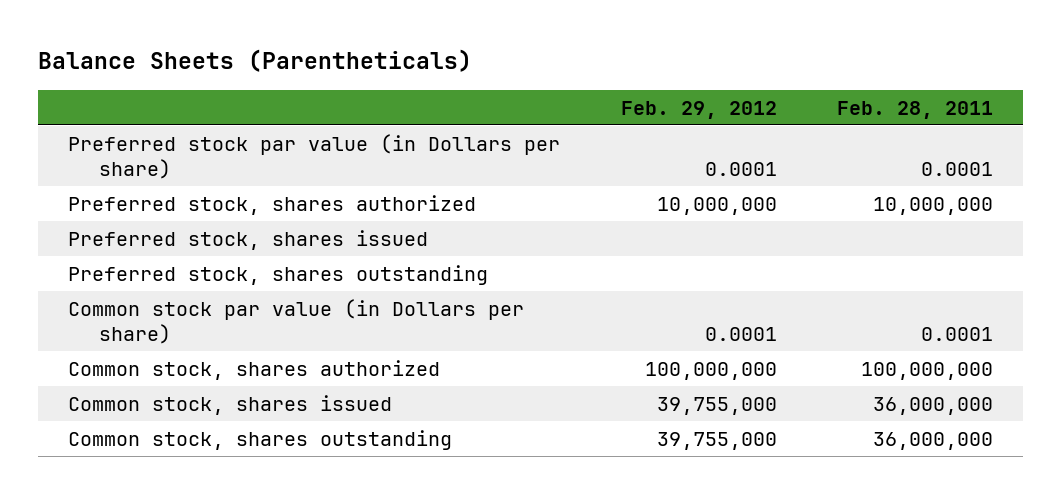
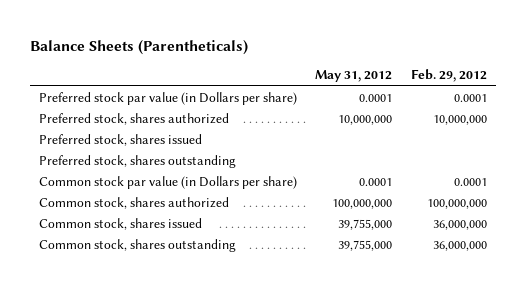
- | Feb. 29, 2012 | Feb. 28, 2011
+ | May 31, 2012 | Feb. 29, 2012
- Common stock, shares issued | 39,755,000 | 36,000,000
- Common stock, shares outstanding | 39,755,000 | 36,000,000
+ Common stock, shares issued | 39,755,000 | 36,000,000
+ Common stock, shares outstanding | 39,755,000 | 36,000,000

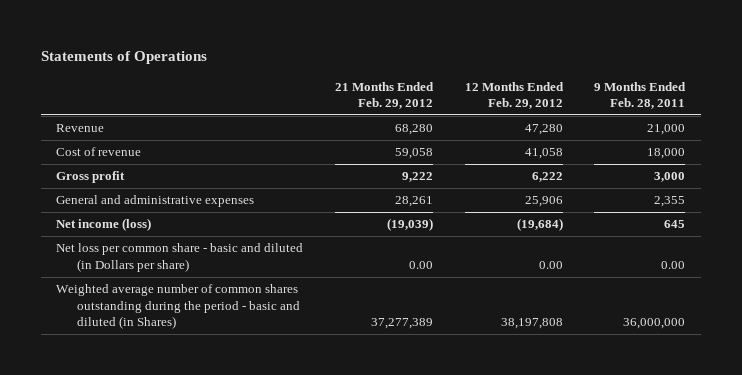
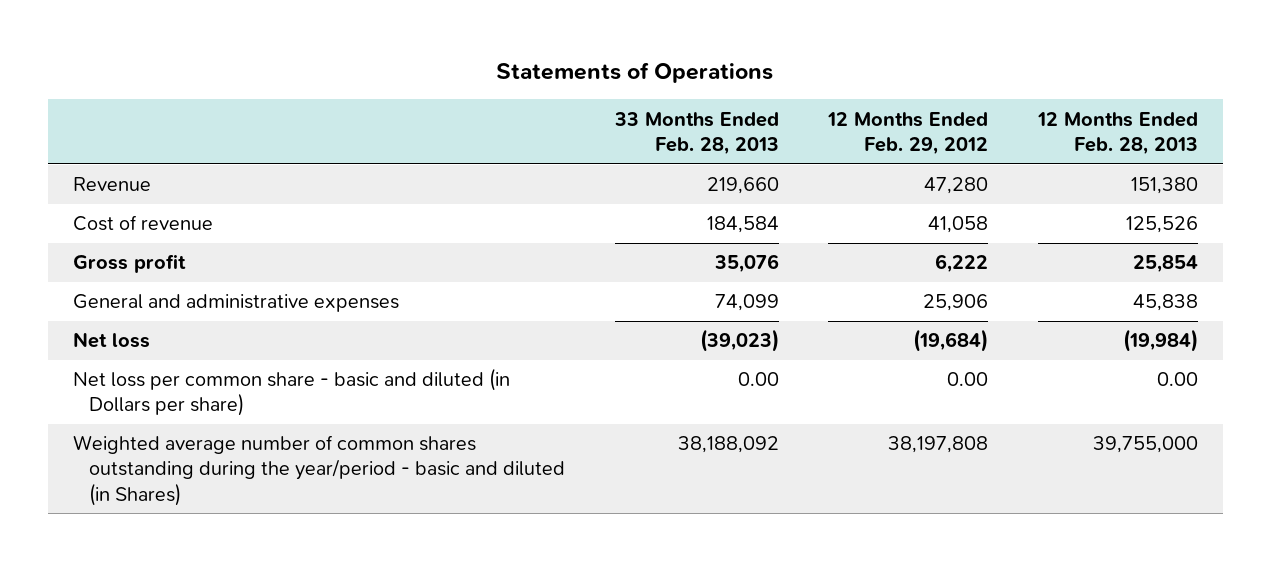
- | 21 Months Ended Feb. 29, 2012 | 12 Months Ended Feb. 29, 2012 | 9 Months Ended Feb. 28, 2011
+ | 33 Months Ended Feb. 28, 2013 | 12 Months Ended Feb. 29, 2012 | 12 Months Ended Feb. 28, 2013
- Net income (loss) | (19,039) | (19,684) | 645
+ Net loss | (39,023) | (19,684) | (19,984)
- Weighted average number of common shares outstanding during the period - basic and diluted (in Shares) | 37,277,389 | 38,197,808 | 36,000,000
+ Weighted average number of common shares outstanding during the year/period - basic and diluted (in Shares) | 38,188,092 | 38,197,808 | 39,755,000

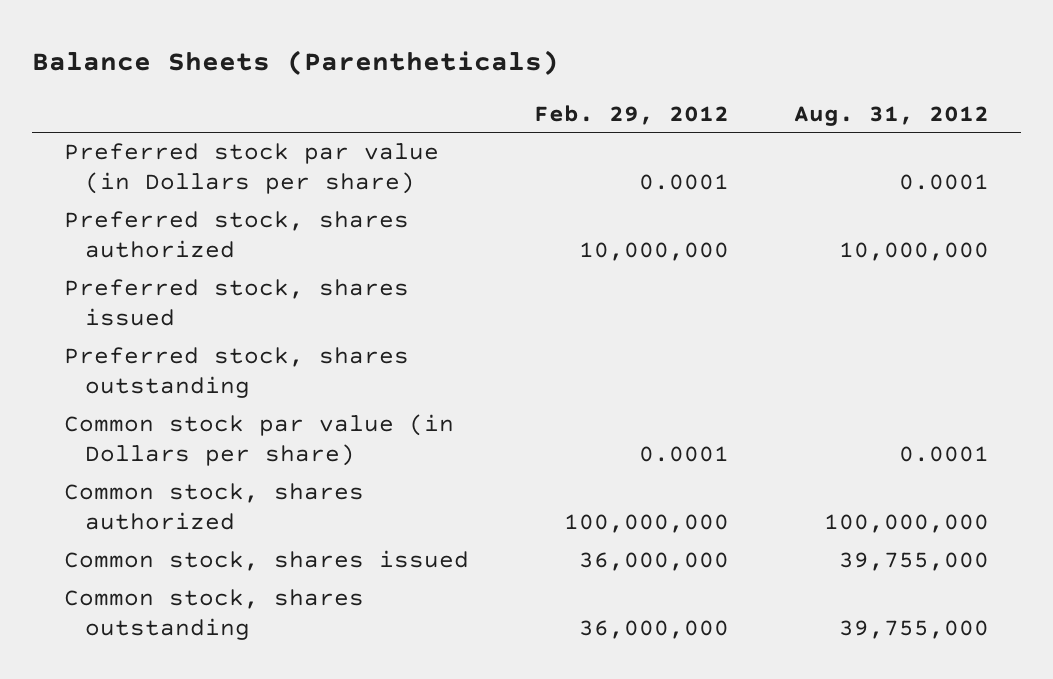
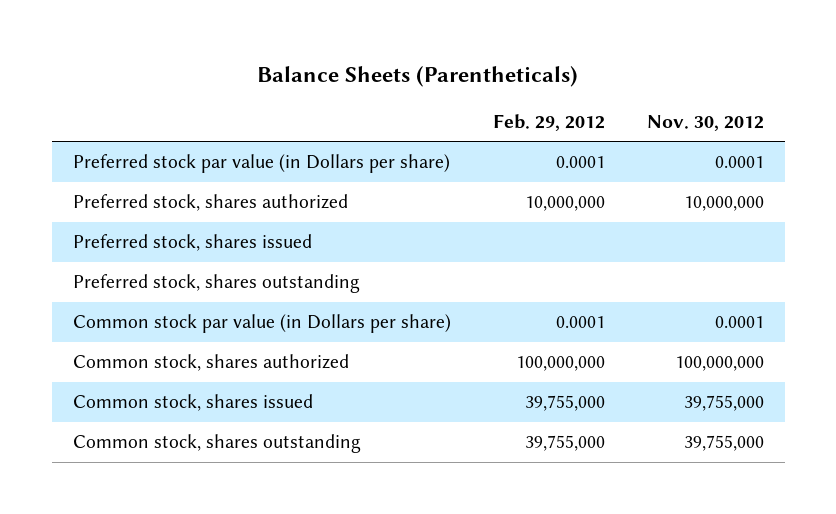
- | Feb. 29, 2012 | Aug. 31, 2012
+ | Feb. 29, 2012 | Nov. 30, 2012
- Common stock, shares issued | 36,000,000 | 39,755,000
- Common stock, shares outstanding | 36,000,000 | 39,755,000
+ Common stock, shares issued | 39,755,000 | 39,755,000
+ Common stock, shares outstanding | 39,755,000 | 39,755,000

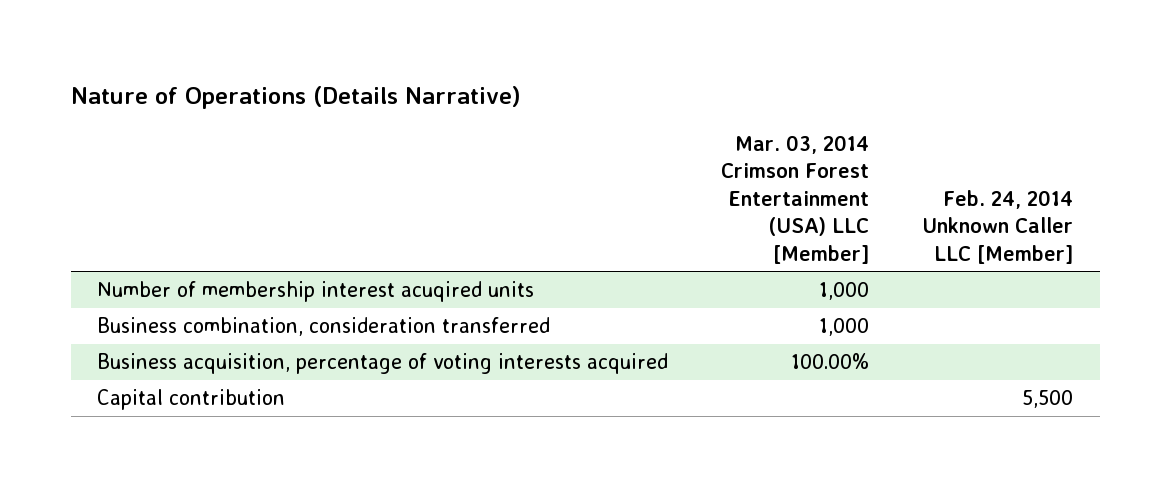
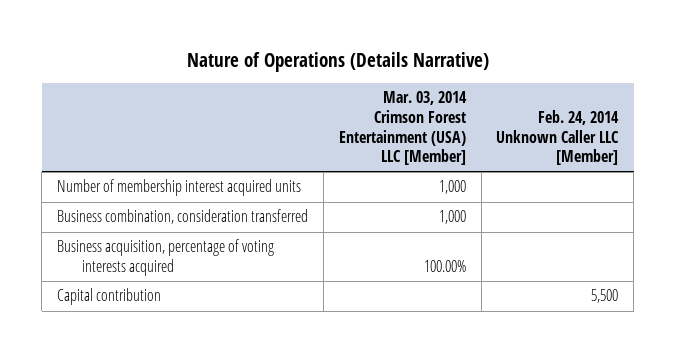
- Number of membership interest acuqired units | 1,000 |
+ Number of membership interest acquired units | 1,000 |

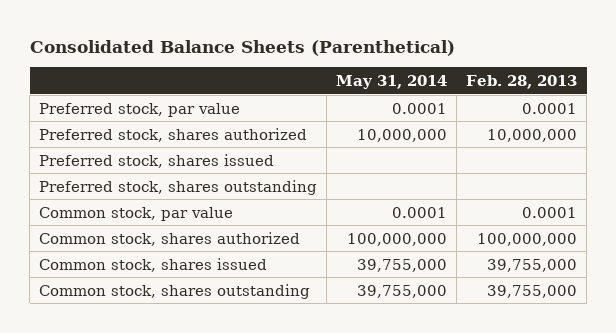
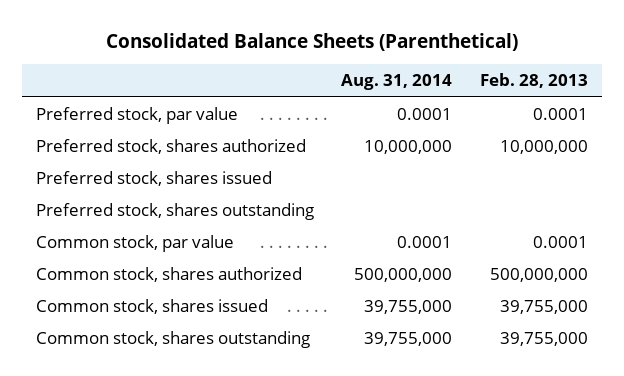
- | May 31, 2014 | Feb. 28, 2013
+ | Aug. 31, 2014 | Feb. 28, 2013
- Common stock, shares authorized | 100,000,000 | 100,000,000
+ Common stock, shares authorized | 500,000,000 | 500,000,000

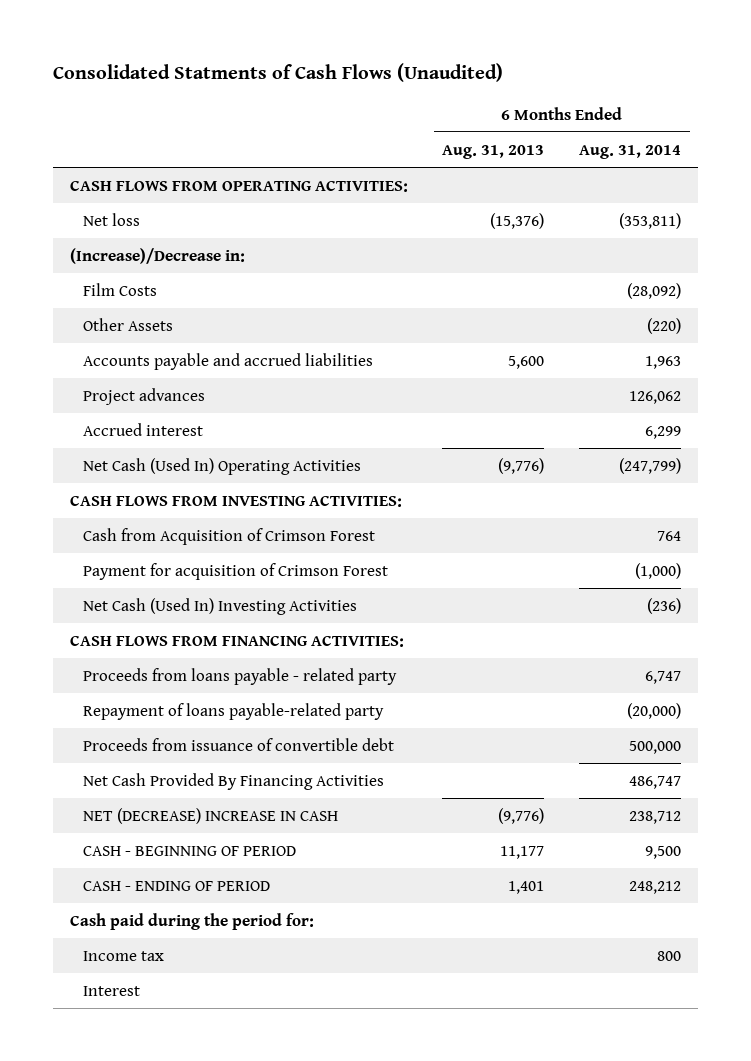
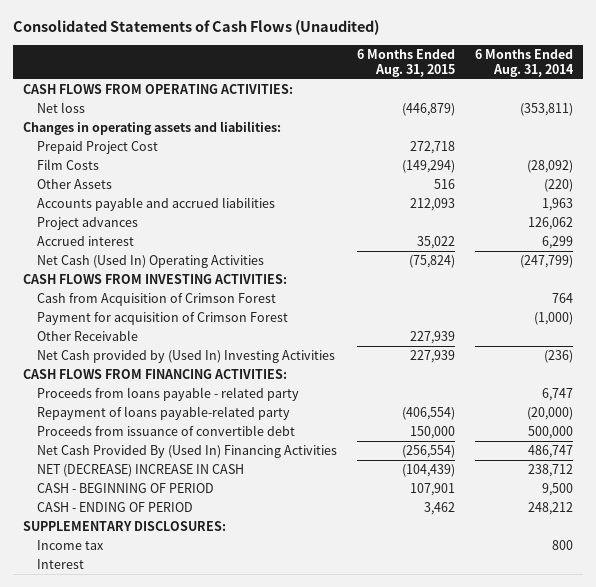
- Consolidated Statments of Cash Flows (Unaudited)
+ Consolidated Statements of Cash Flows (Unaudited)
- | 6 Months Ended Aug. 31, 2013 | 6 Months Ended Aug. 31, 2014
+ | 6 Months Ended Aug. 31, 2015 | 6 Months Ended Aug. 31, 2014
- (Increase)/Decrease in:
+ Changes in operating assets and liabilities:
+ Prepaid Project Cost | 272,718 |
- Net Cash (Used In) Investing Activities | | (236)
+ Other Receivable | 227,939 |
+ Net Cash provided by (Used In) Investing Activities | 227,939 | (236)
- Net Cash Provided By Financing Activities | | 486,747
+ Net Cash Provided By (Used In) Financing Activities | (256,554) | 486,747
- Cash paid during the period for:
+ SUPPLEMENTARY DISCLOSURES:

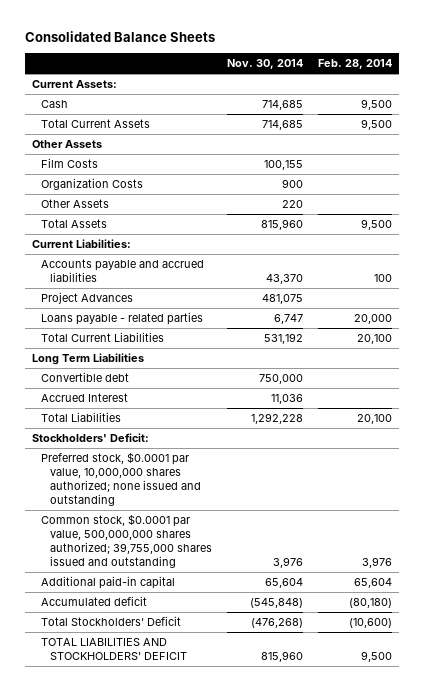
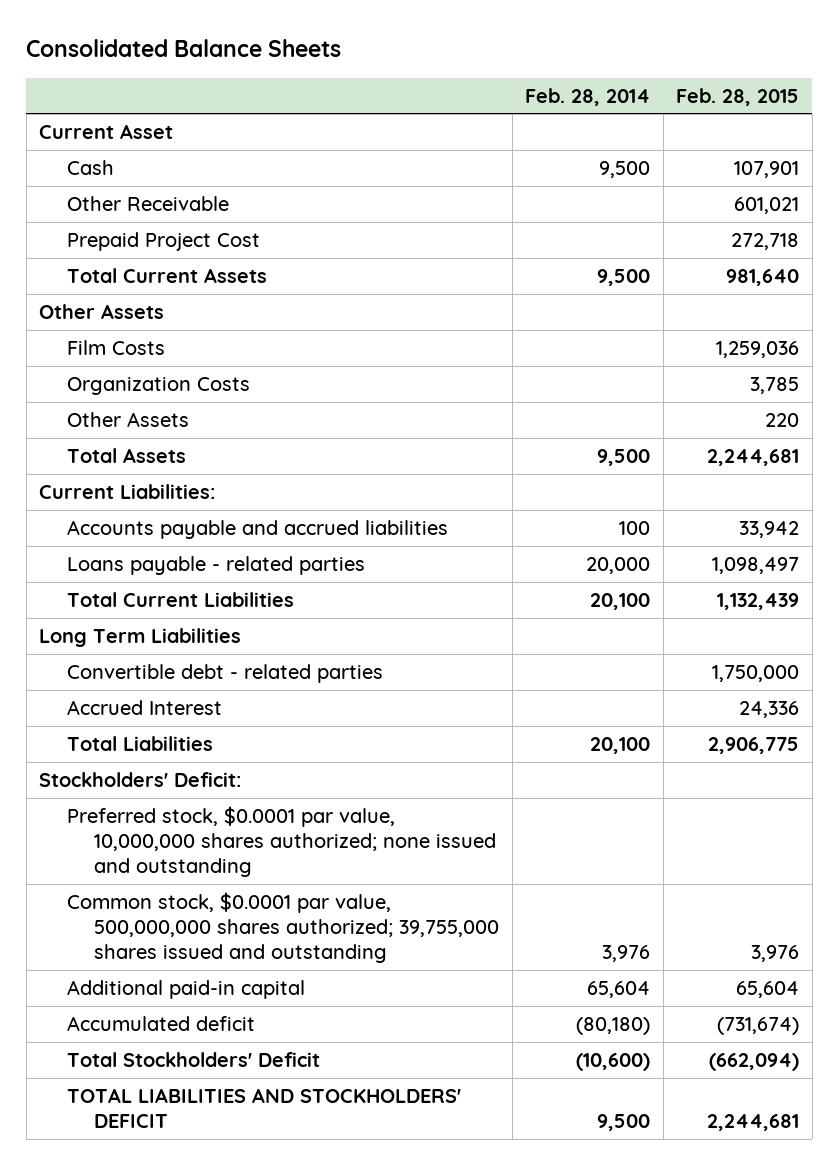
- | Nov. 30, 2014 | Feb. 28, 2014
+ | Feb. 28, 2014 | Feb. 28, 2015
- Current Assets:
+ Current Asset
+ Other Receivable | | 601,021
+ Prepaid Project Cost | | 272,718
- Project Advances | 481,075 |
- Convertible debt | 750,000 |
+ Convertible debt - related parties | | 1,750,000

